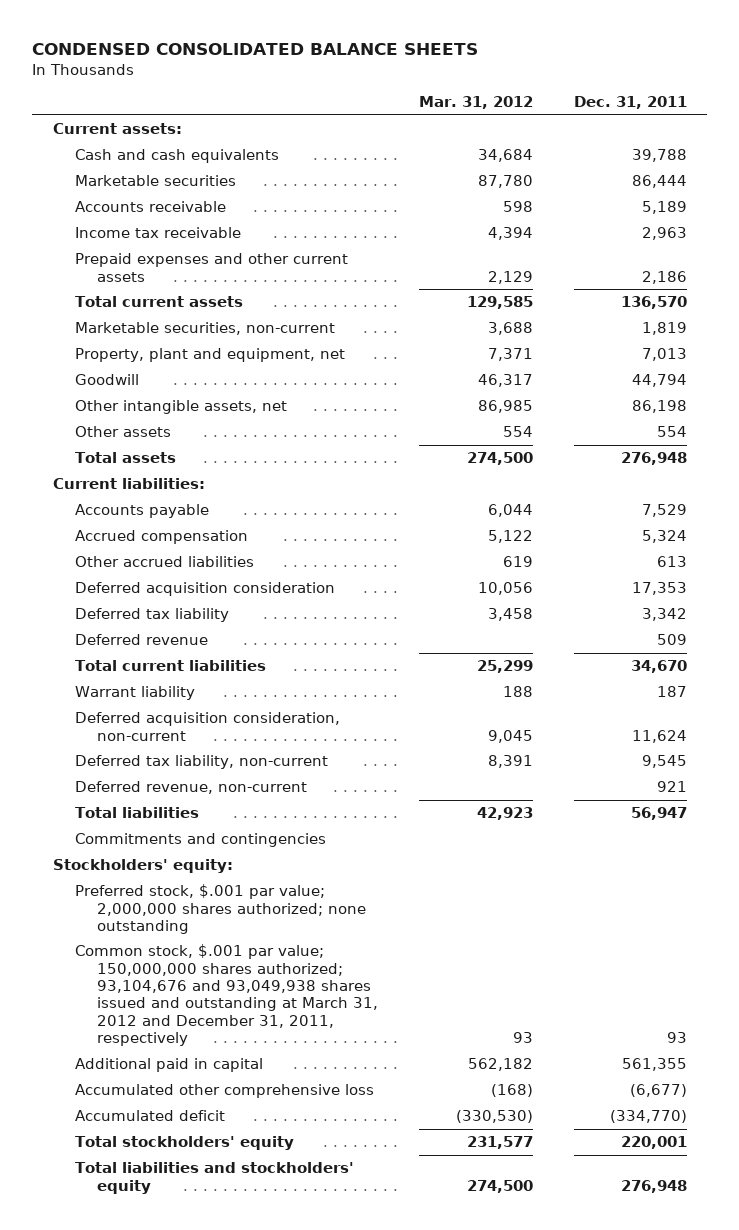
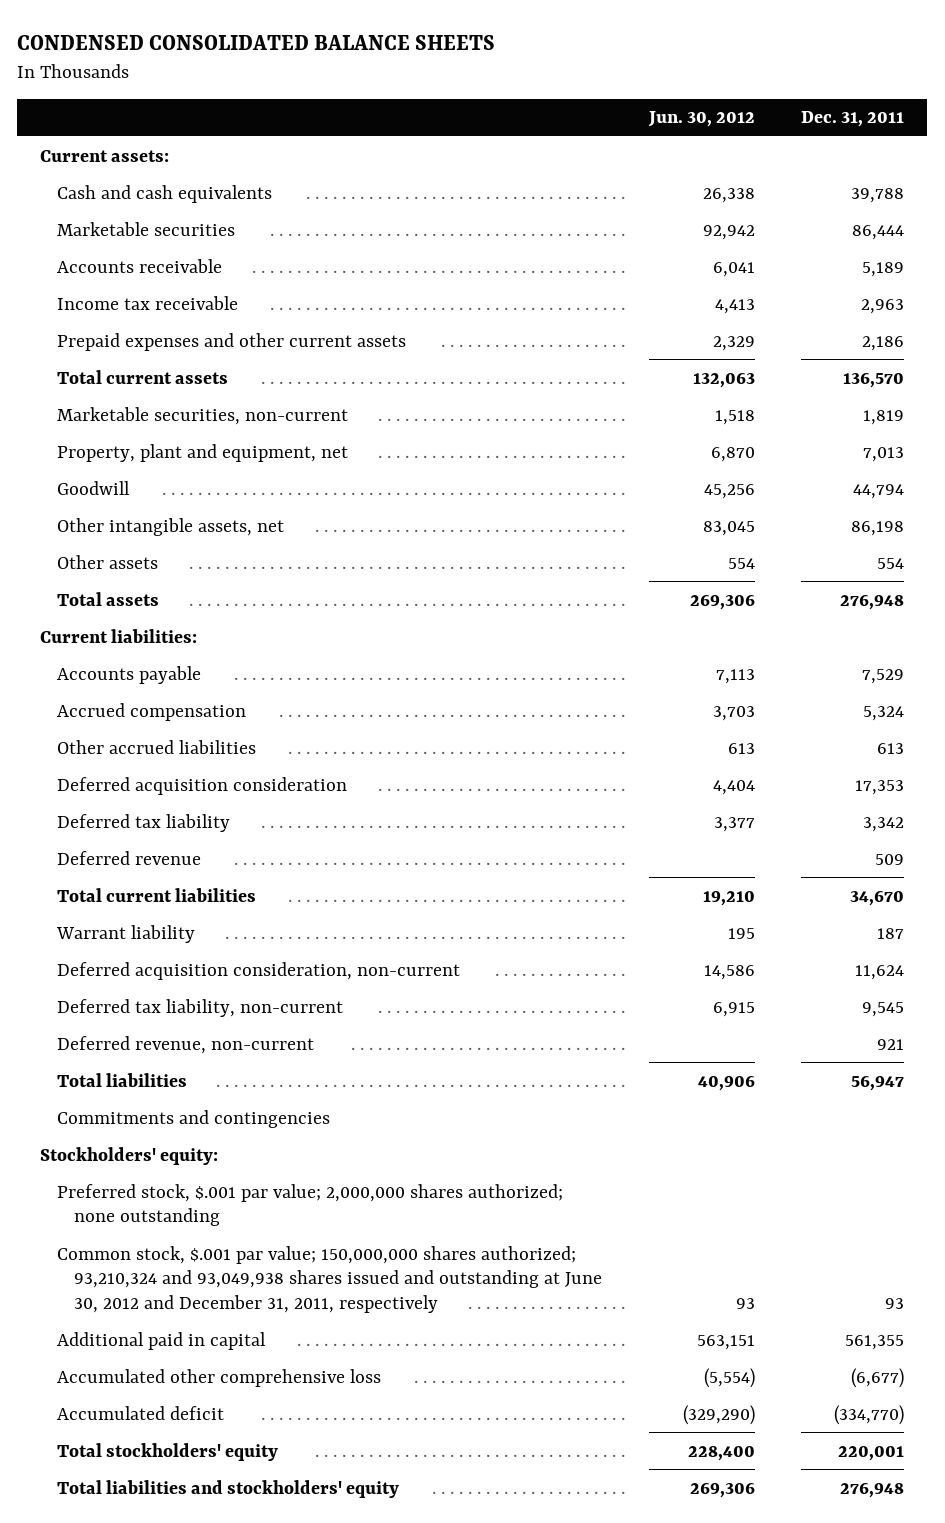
- | Mar. 31, 2012 | Dec. 31, 2011
+ | Jun. 30, 2012 | Dec. 31, 2011
- Common stock, $.001 par value; 150,000,000 shares authorized; 93,104,676 and 93,049,938 shares issued and outstanding at March 31, 2012 and December 31, 2011, respectively | 93 | 93
+ Common stock, $.001 par value; 150,000,000 shares authorized; 93,210,324 and 93,049,938 shares issued and outstanding at June 30, 2012 and December 31, 2011, respectively | 93 | 93

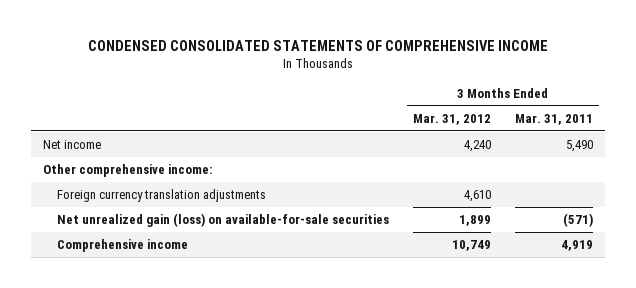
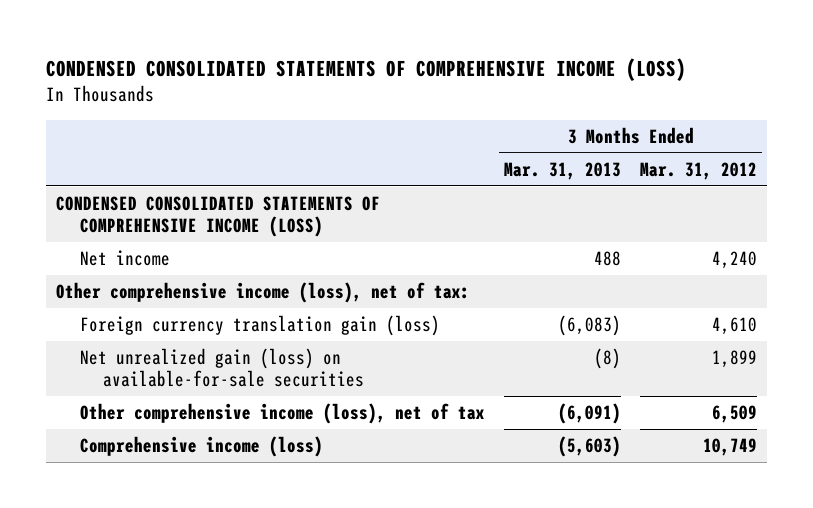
- CONDENSED CONSOLIDATED STATEMENTS OF COMPREHENSIVE INCOME
+ CONDENSED CONSOLIDATED STATEMENTS OF COMPREHENSIVE INCOME (LOSS)
- | 3 Months Ended Mar. 31, 2012 | 3 Months Ended Mar. 31, 2011
+ | 3 Months Ended Mar. 31, 2013 | 3 Months Ended Mar. 31, 2012
+ CONDENSED CONSOLIDATED STATEMENTS OF COMPREHENSIVE INCOME (LOSS)
- Other comprehensive income:
- Foreign currency translation adjustments | 4,610 |
+ Other comprehensive income (loss), net of tax:
+ Foreign currency translation gain (loss) | (6,083) | 4,610
- Comprehensive income | 10,749 | 4,919
+ Other comprehensive income (loss), net of tax | (6,091) | 6,509
+ Comprehensive income (loss) | (5,603) | 10,749

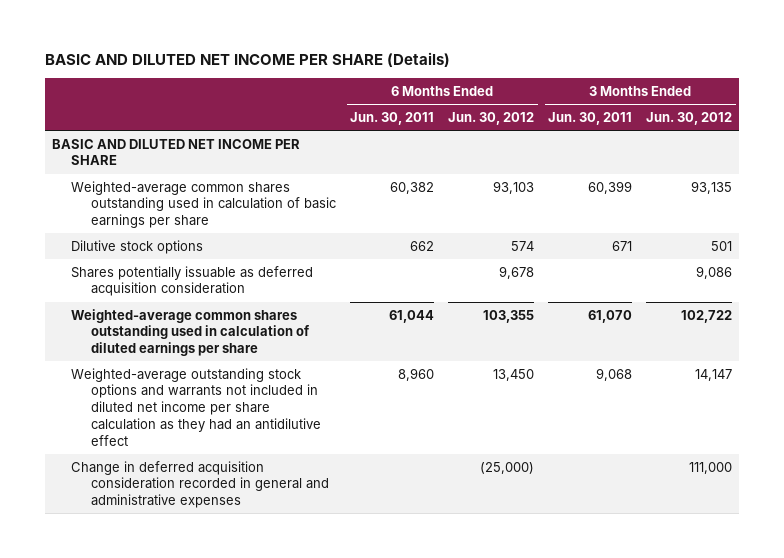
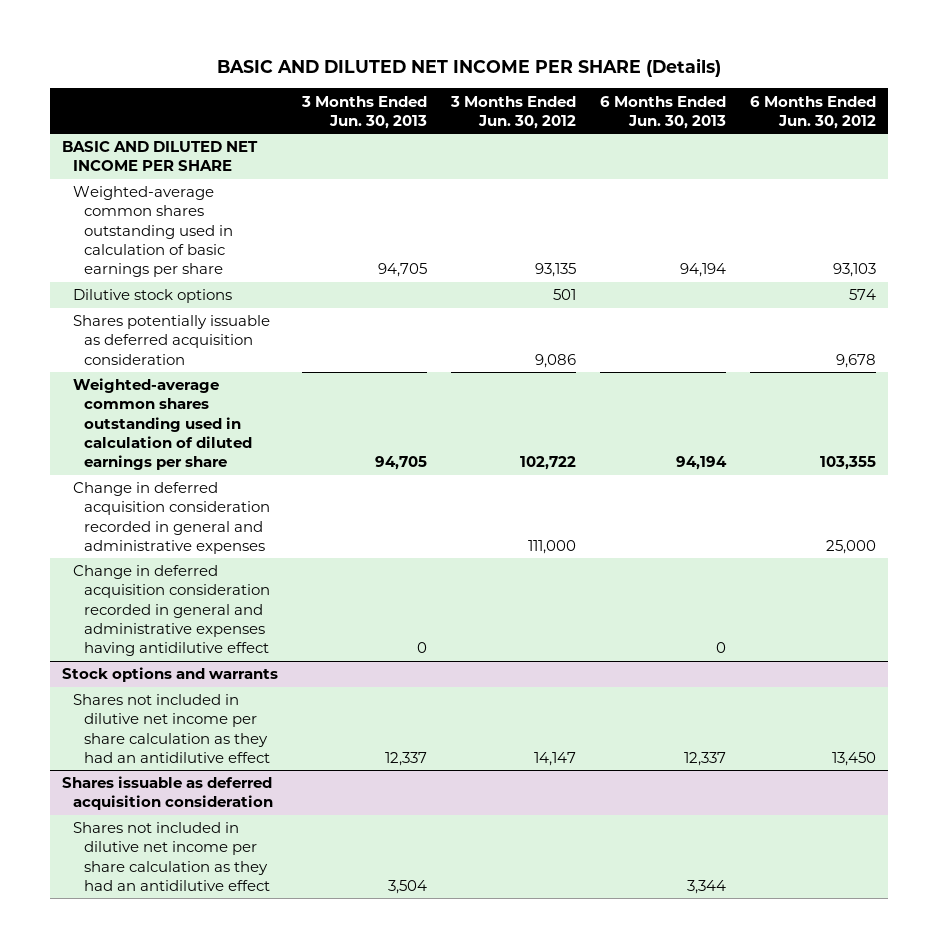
- | 6 Months Ended Jun. 30, 2011 | 6 Months Ended Jun. 30, 2012 | 3 Months Ended Jun. 30, 2011 | 3 Months Ended Jun. 30, 2012
+ | 3 Months Ended Jun. 30, 2013 | 3 Months Ended Jun. 30, 2012 | 6 Months Ended Jun. 30, 2013 | 6 Months Ended Jun. 30, 2012
- Weighted-average outstanding stock options and warrants not included in diluted net income per share calculation as they had an antidilutive effect | 8,960 | 13,450 | 9,068 | 14,147
- Change in deferred acquisition consideration recorded in general and administrative expenses | | (25,000) | | 111,000
+ Change in deferred acquisition consideration recorded in general and administrative expenses | | 111,000 | | 25,000
+ Change in deferred acquisition consideration recorded in general and administrative expenses having antidilutive effect | 0 | | 0 |
+ Stock options and warrants
+ Shares not included in dilutive net income per share calculation as they had an antidilutive effect | 12,337 | 14,147 | 12,337 | 13,450
+ Shares issuable as deferred acquisition consideration
+ Shares not included in dilutive net income per share calculation as they had an antidilutive effect | 3,504 | | 3,344 |

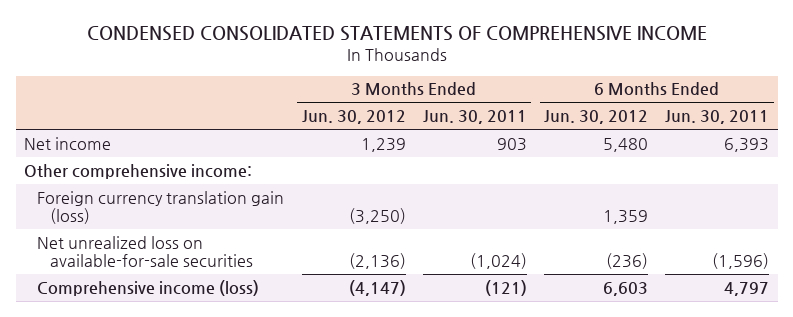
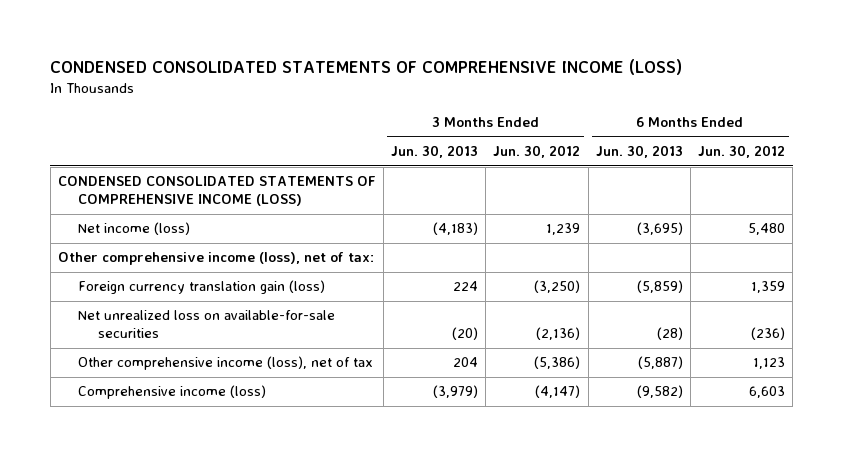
- CONDENSED CONSOLIDATED STATEMENTS OF COMPREHENSIVE INCOME
+ CONDENSED CONSOLIDATED STATEMENTS OF COMPREHENSIVE INCOME (LOSS)
- | 3 Months Ended Jun. 30, 2012 | 3 Months Ended Jun. 30, 2011 | 6 Months Ended Jun. 30, 2012 | 6 Months Ended Jun. 30, 2011
+ | 3 Months Ended Jun. 30, 2013 | 3 Months Ended Jun. 30, 2012 | 6 Months Ended Jun. 30, 2013 | 6 Months Ended Jun. 30, 2012
- Net income | 1,239 | 903 | 5,480 | 6,393
- Other comprehensive income:
+ CONDENSED CONSOLIDATED STATEMENTS OF COMPREHENSIVE INCOME (LOSS)
+ Net income (loss) | (4,183) | 1,239 | (3,695) | 5,480
+ Other comprehensive income (loss), net of tax:
+ Other comprehensive income (loss), net of tax | 204 | (5,386) | (5,887) | 1,123

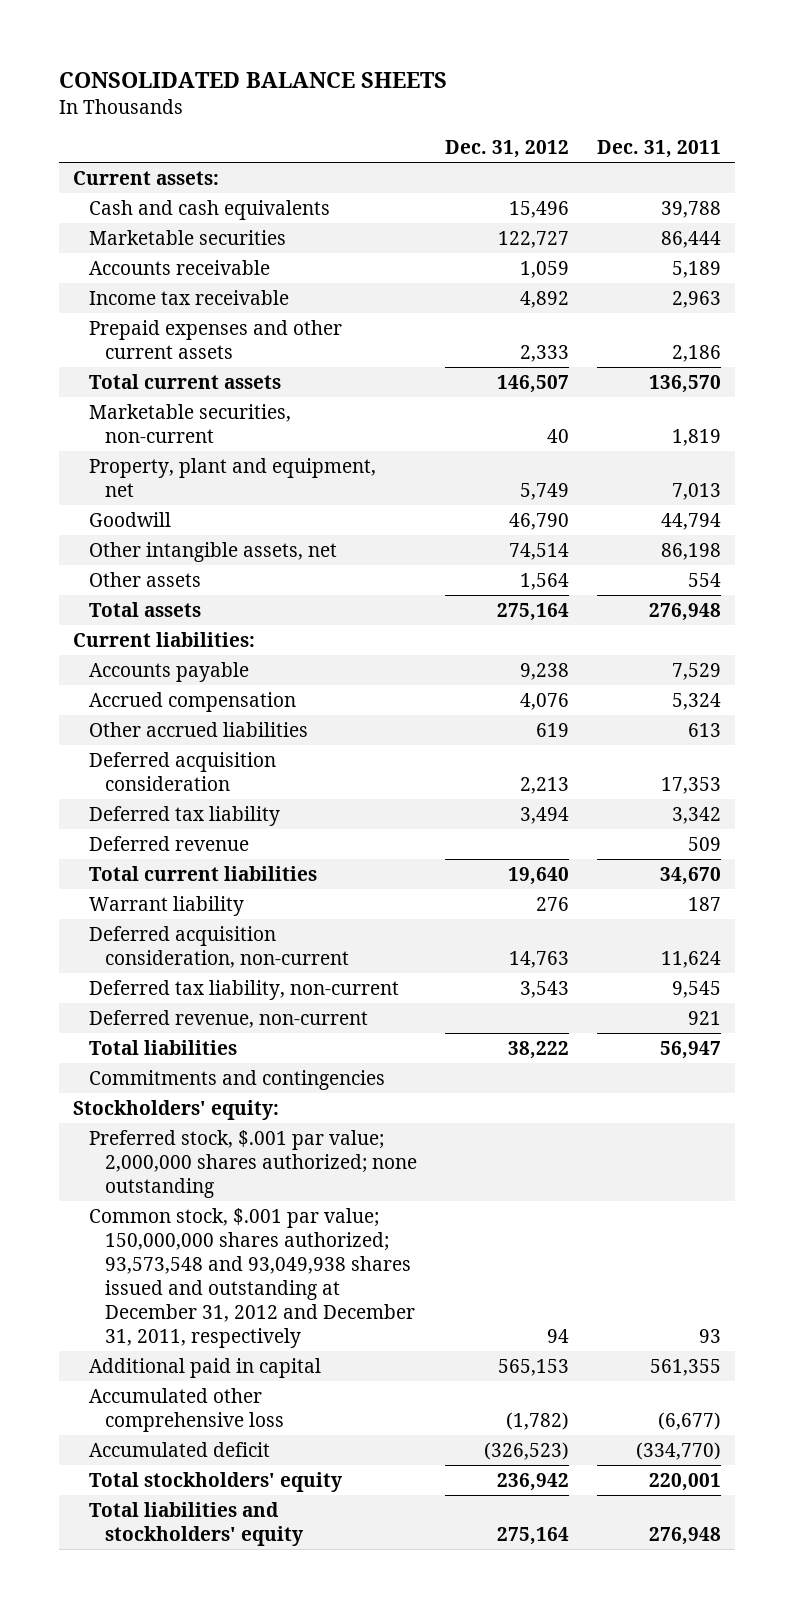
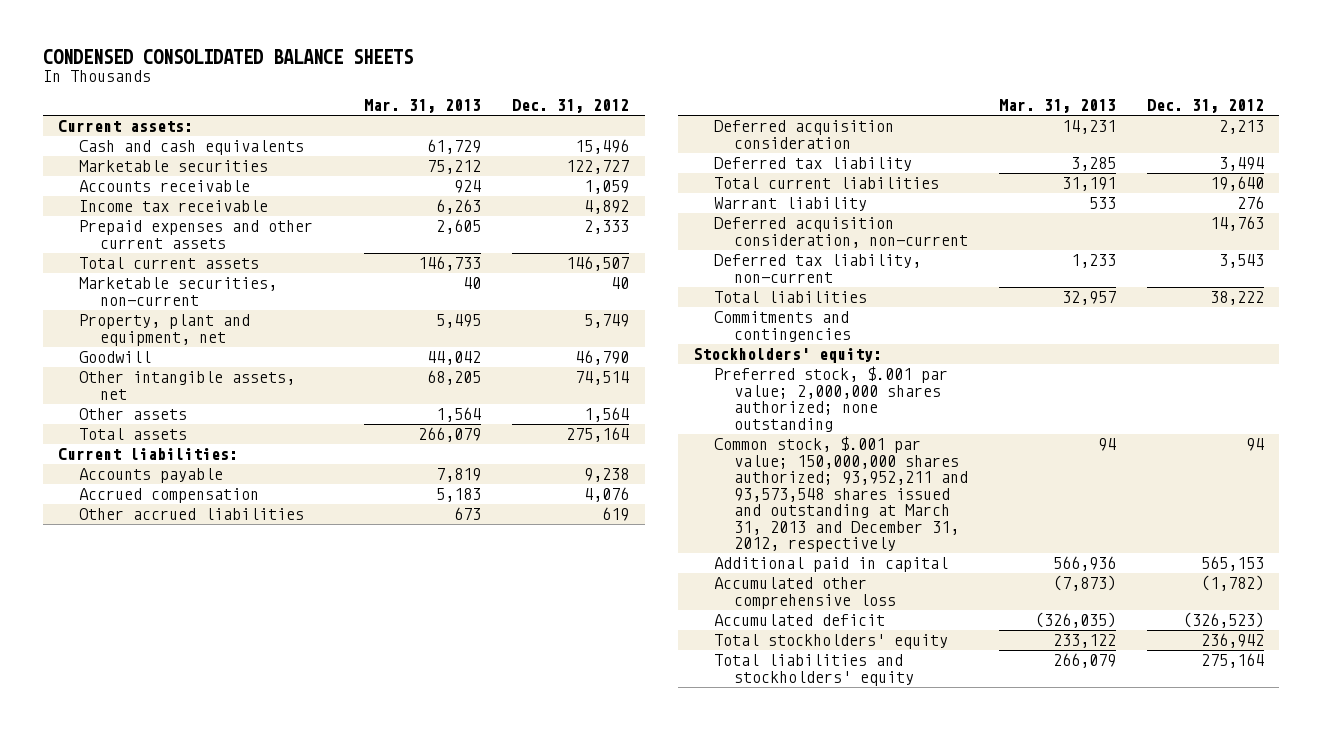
- CONSOLIDATED BALANCE SHEETS
+ CONDENSED CONSOLIDATED BALANCE SHEETS
- | Dec. 31, 2012 | Dec. 31, 2011
+ | Mar. 31, 2013 | Dec. 31, 2012
- Deferred revenue | | 509
- Deferred revenue, non-current | | 921
- Common stock, $.001 par value; 150,000,000 shares authorized; 93,573,548 and 93,049,938 shares issued and outstanding at December 31, 2012 and December 31, 2011, respectively | 94 | 93
+ Common stock, $.001 par value; 150,000,000 shares authorized; 93,952,211 and 93,573,548 shares issued and outstanding at March 31, 2013 and December 31, 2012, respectively | 94 | 94

